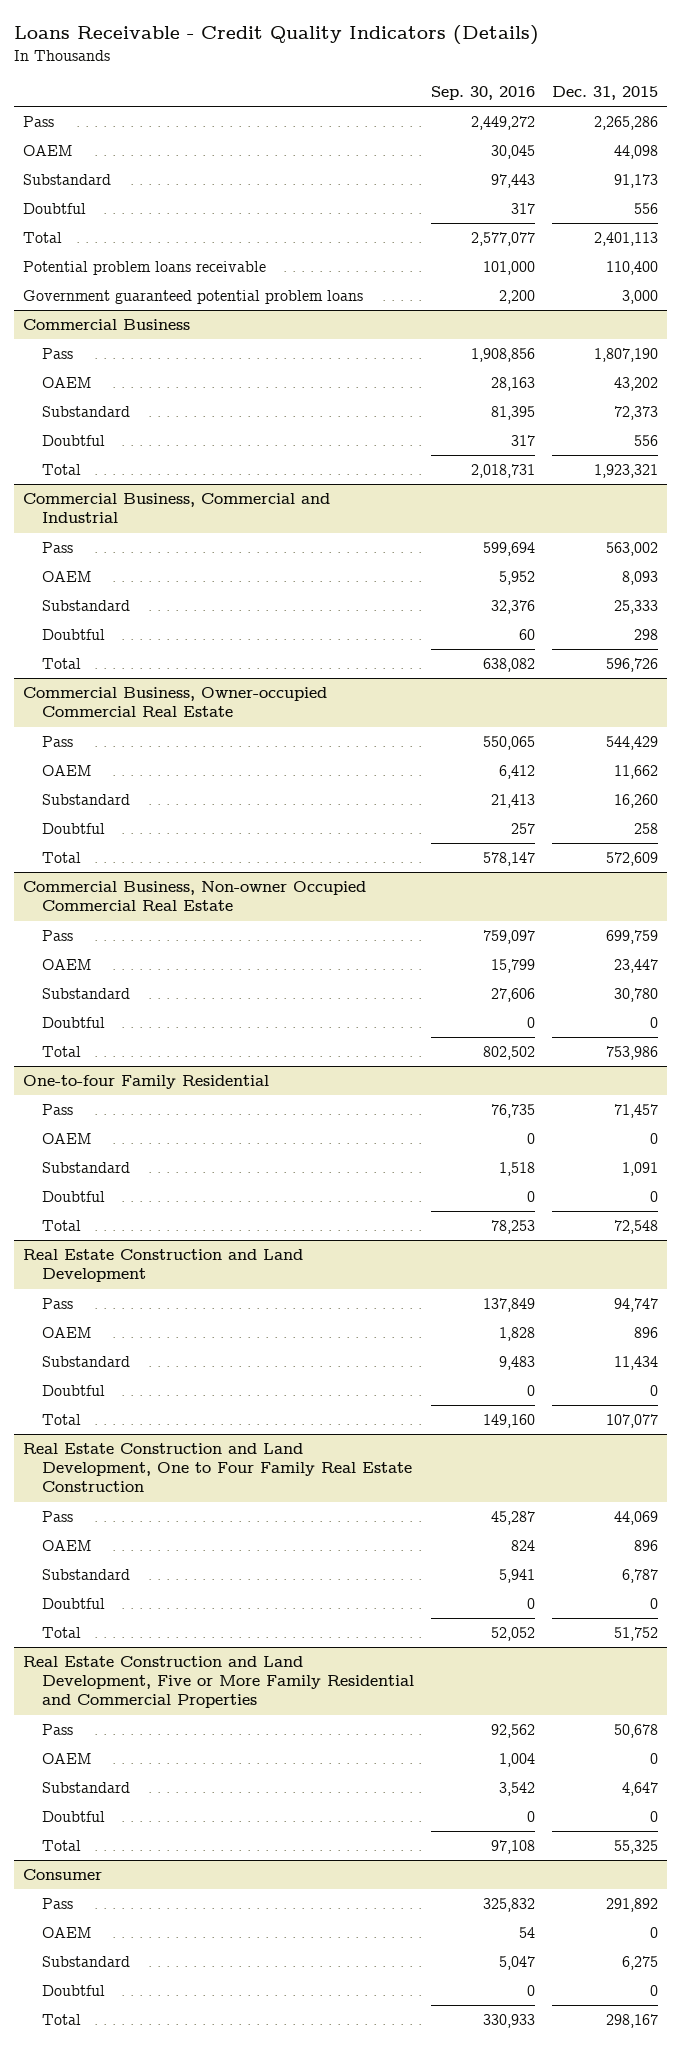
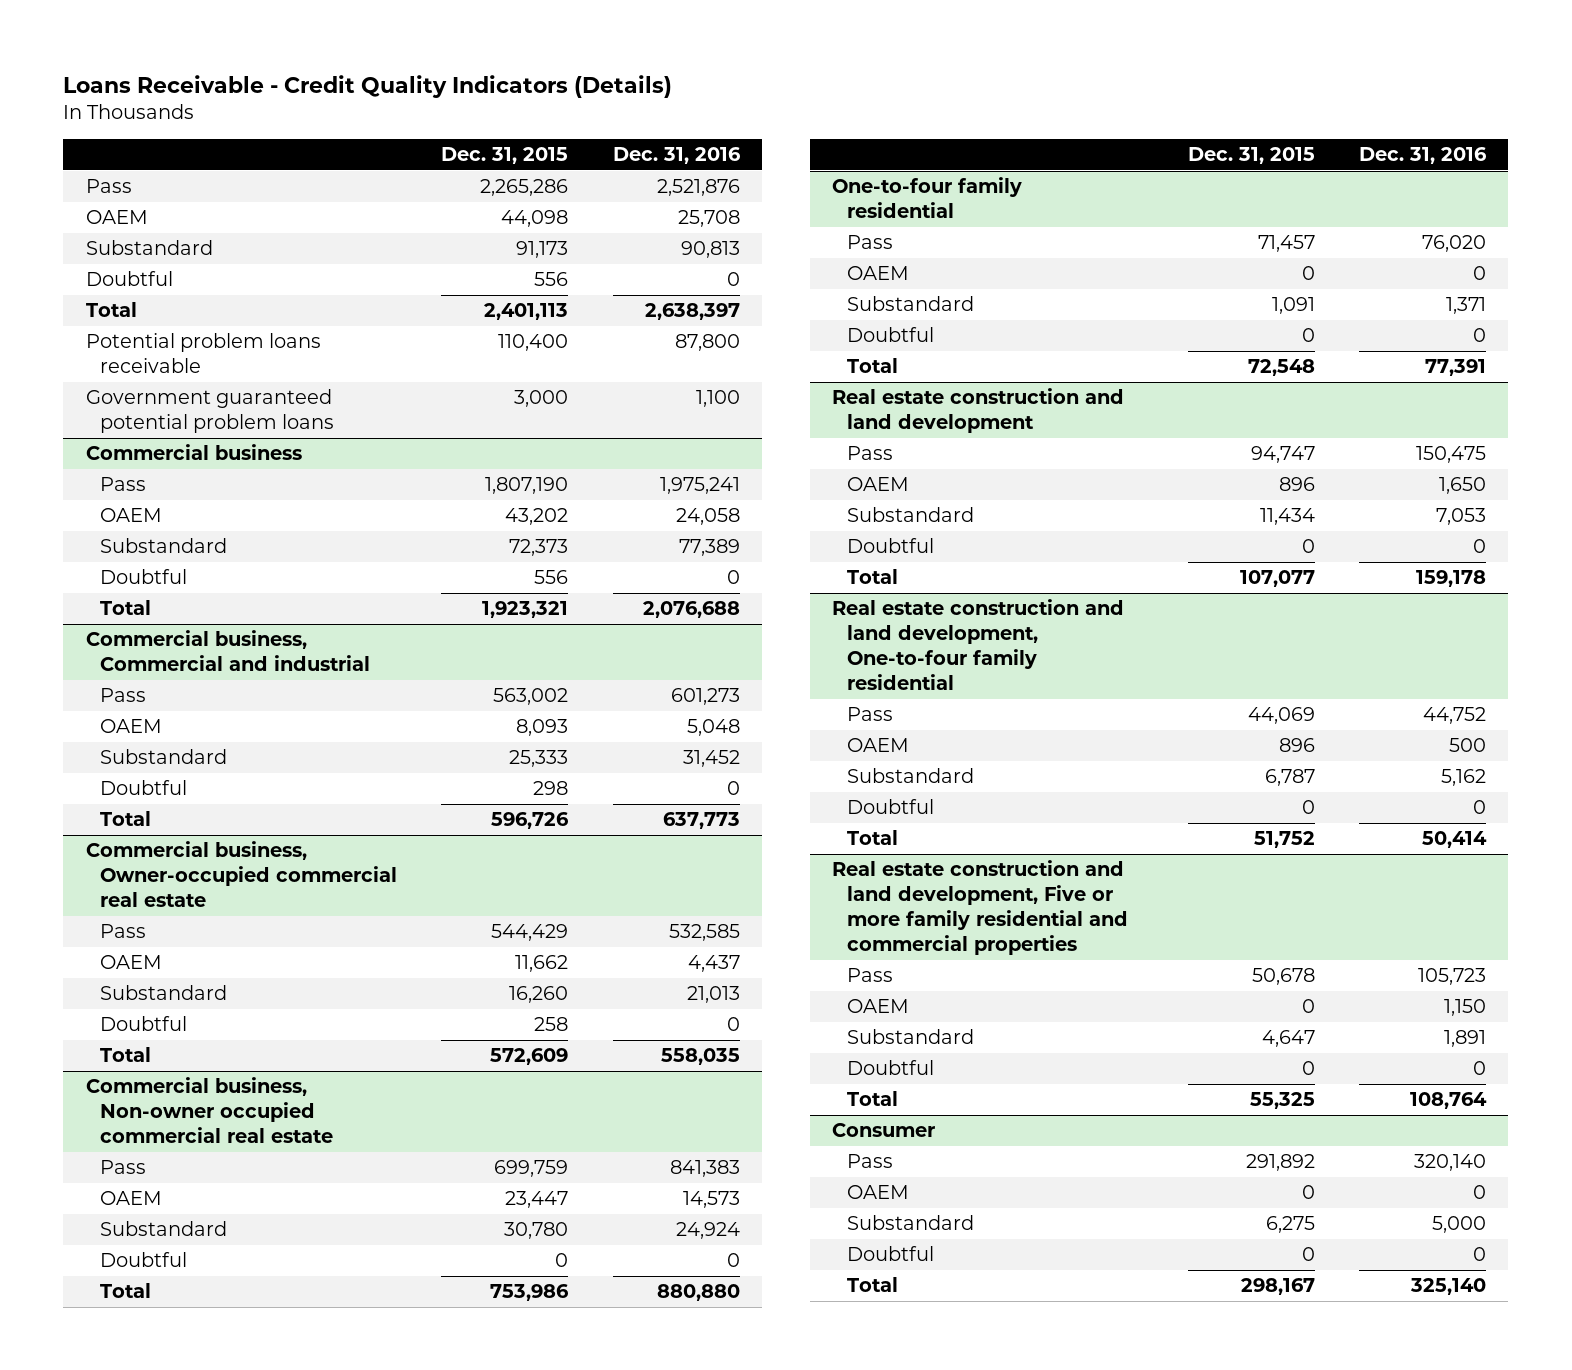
- | Sep. 30, 2016 | Dec. 31, 2015
+ | Dec. 31, 2015 | Dec. 31, 2016
- Commercial Business
+ Commercial business
- Commercial Business, Commercial and Industrial
+ Commercial business, Commercial and industrial
- Commercial Business, Owner-occupied Commercial Real Estate
+ Commercial business, Owner-occupied commercial real estate
- Commercial Business, Non-owner Occupied Commercial Real Estate
+ Commercial business, Non-owner occupied commercial real estate
- One-to-four Family Residential
+ One-to-four family residential
- Real Estate Construction and Land Development
+ Real estate construction and land development
- Real Estate Construction and Land Development, One to Four Family Real Estate Construction
+ Real estate construction and land development, One-to-four family residential
- Real Estate Construction and Land Development, Five or More Family Residential and Commercial Properties
+ Real estate construction and land development, Five or more family residential and commercial properties

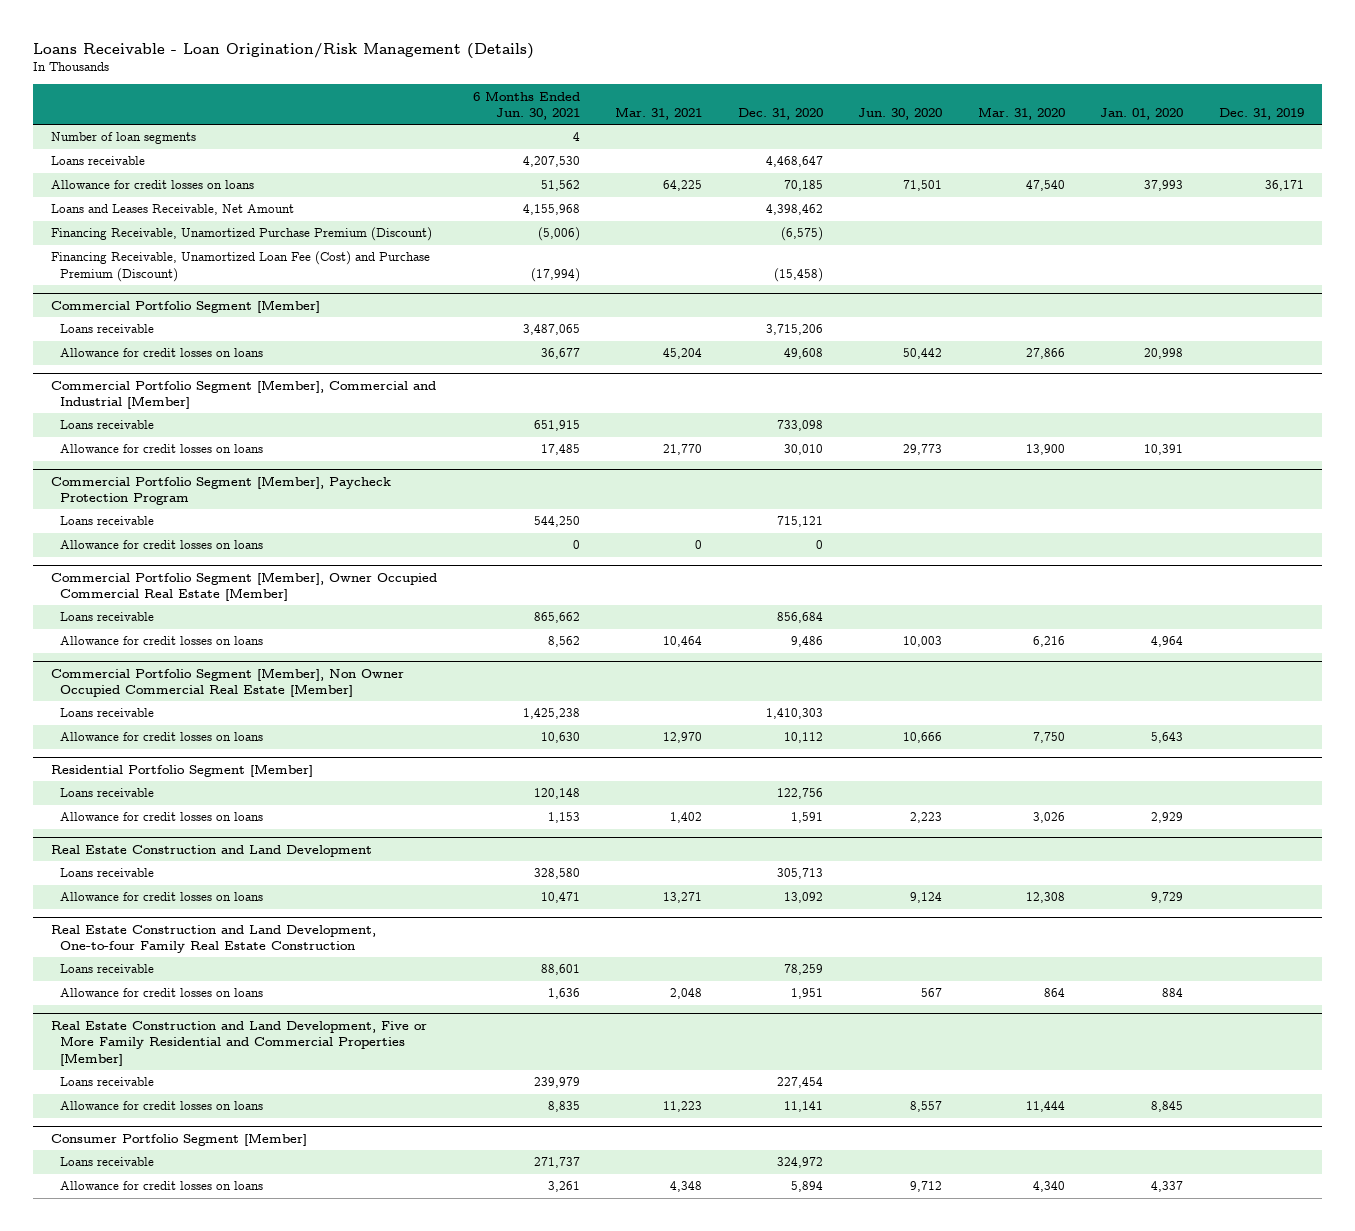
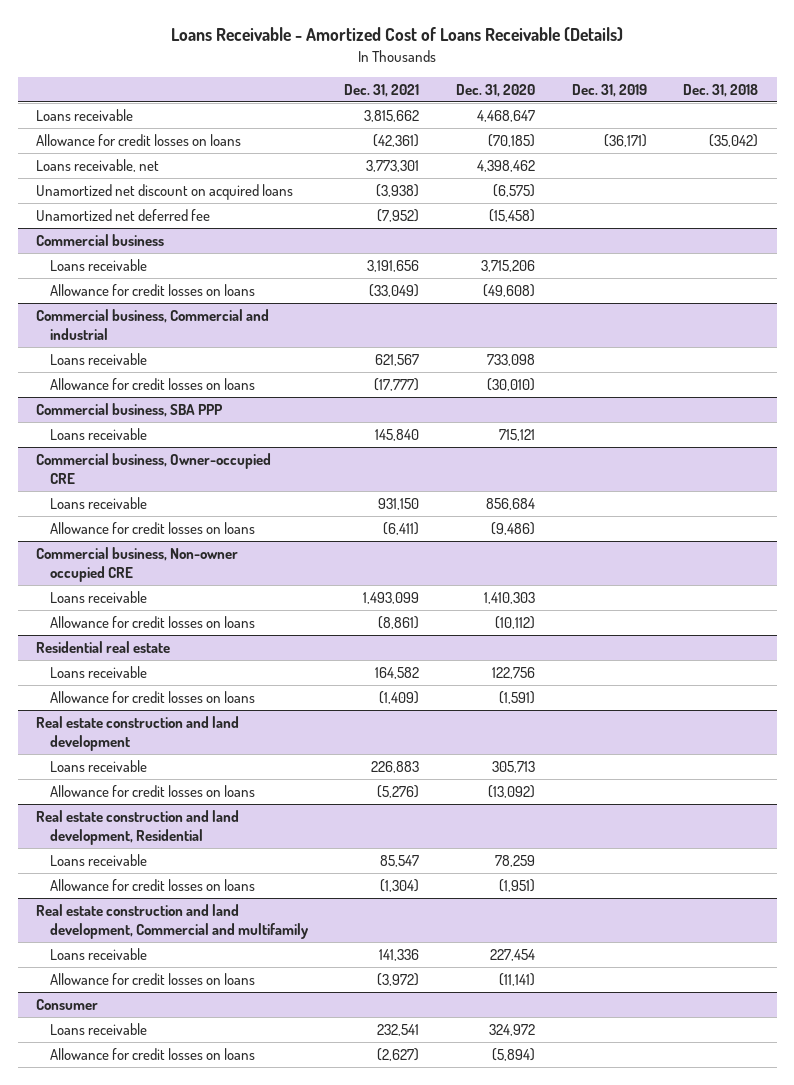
- Loans Receivable - Loan Origination/Risk Management (Details)
+ Loans Receivable - Amortized Cost of Loans Receivable (Details)
- | 6 Months Ended Jun. 30, 2021 | Mar. 31, 2021 | Dec. 31, 2020 | Jun. 30, 2020 | Mar. 31, 2020 | Jan. 01, 2020 | Dec. 31, 2019
+ | Dec. 31, 2021 | Dec. 31, 2020 | Dec. 31, 2019 | Dec. 31, 2018
- Number of loan segments | 4 | | | | | |
- Allowance for credit losses on loans | 51,562 | 64,225 | 70,185 | 71,501 | 47,540 | 37,993 | 36,171
- Loans and Leases Receivable, Net Amount | 4,155,968 | | 4,398,462 | | | |
- Financing Receivable, Unamortized Purchase Premium (Discount) | (5,006) | | (6,575) | | | |
- Financing Receivable, Unamortized Loan Fee (Cost) and Purchase Premium (Discount) | (17,994) | | (15,458) | | | |
- Commercial Portfolio Segment [Member]
+ Allowance for credit losses on loans | (42,361) | (70,185) | (36,171) | (35,042)
+ Loans receivable, net | 3,773,301 | 4,398,462 | |
+ Unamortized net discount on acquired loans | (3,938) | (6,575) | |
+ Unamortized net deferred fee | (7,952) | (15,458) | |
+ Commercial business
- Allowance for credit losses on loans | 36,677 | 45,204 | 49,608 | 50,442 | 27,866 | 20,998 |
- Commercial Portfolio Segment [Member], Commercial and Industrial [Member]
+ Allowance for credit losses on loans | (33,049) | (49,608) | |
+ Commercial business, Commercial and industrial
- Allowance for credit losses on loans | 17,485 | 21,770 | 30,010 | 29,773 | 13,900 | 10,391 |
- Commercial Portfolio Segment [Member], Paycheck Protection Program
+ Allowance for credit losses on loans | (17,777) | (30,010) | |
+ Commercial business, SBA PPP
- Allowance for credit losses on loans | 0 | 0 | 0 | | | |
- Commercial Portfolio Segment [Member], Owner Occupied Commercial Real Estate [Member]
+ Commercial business, Owner-occupied CRE
- Allowance for credit losses on loans | 8,562 | 10,464 | 9,486 | 10,003 | 6,216 | 4,964 |
- Commercial Portfolio Segment [Member], Non Owner Occupied Commercial Real Estate [Member]
+ Allowance for credit losses on loans | (6,411) | (9,486) | |
+ Commercial business, Non-owner occupied CRE
- Allowance for credit losses on loans | 10,630 | 12,970 | 10,112 | 10,666 | 7,750 | 5,643 |
- Residential Portfolio Segment [Member]
+ Allowance for credit losses on loans | (8,861) | (10,112) | |
+ Residential real estate
- Allowance for credit losses on loans | 1,153 | 1,402 | 1,591 | 2,223 | 3,026 | 2,929 |
- Real Estate Construction and Land Development
+ Allowance for credit losses on loans | (1,409) | (1,591) | |
+ Real estate construction and land development
- Allowance for credit losses on loans | 10,471 | 13,271 | 13,092 | 9,124 | 12,308 | 9,729 |
- Real Estate Construction and Land Development, One-to-four Family Real Estate Construction
+ Allowance for credit losses on loans | (5,276) | (13,092) | |
+ Real estate construction and land development, Residential
- Allowance for credit losses on loans | 1,636 | 2,048 | 1,951 | 567 | 864 | 884 |
- Real Estate Construction and Land Development, Five or More Family Residential and Commercial Properties [Member]
+ Allowance for credit losses on loans | (1,304) | (1,951) | |
+ Real estate construction and land development, Commercial and multifamily
- Allowance for credit losses on loans | 8,835 | 11,223 | 11,141 | 8,557 | 11,444 | 8,845 |
- Consumer Portfolio Segment [Member]
+ Allowance for credit losses on loans | (3,972) | (11,141) | |
+ Consumer
- Allowance for credit losses on loans | 3,261 | 4,348 | 5,894 | 9,712 | 4,340 | 4,337 |
+ Allowance for credit losses on loans | (2,627) | (5,894) | |

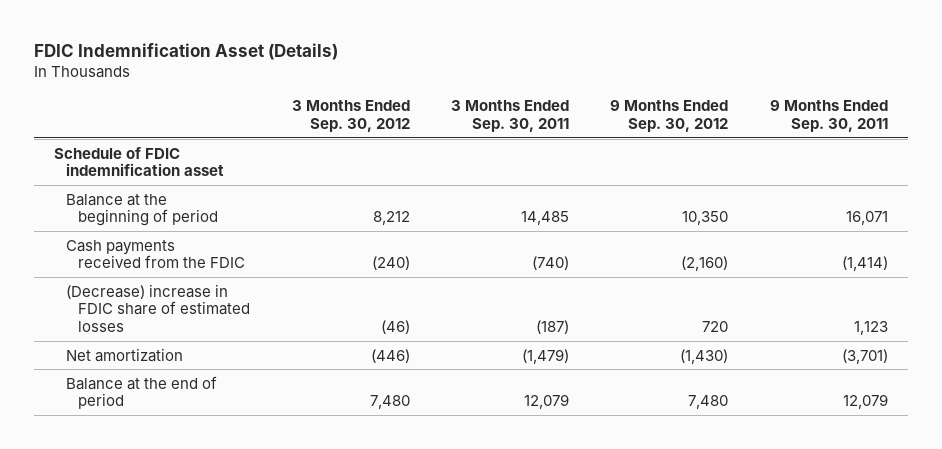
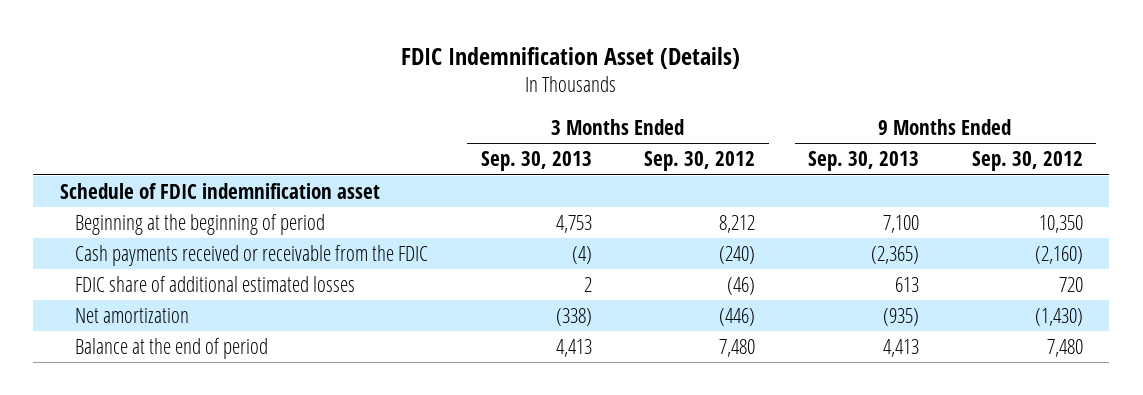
- | 3 Months Ended Sep. 30, 2012 | 3 Months Ended Sep. 30, 2011 | 9 Months Ended Sep. 30, 2012 | 9 Months Ended Sep. 30, 2011
+ | 3 Months Ended Sep. 30, 2013 | 3 Months Ended Sep. 30, 2012 | 9 Months Ended Sep. 30, 2013 | 9 Months Ended Sep. 30, 2012
- Balance at the beginning of period | 8,212 | 14,485 | 10,350 | 16,071
- Cash payments received from the FDIC | (240) | (740) | (2,160) | (1,414)
- (Decrease) increase in FDIC share of estimated losses | (46) | (187) | 720 | 1,123
+ Beginning at the beginning of period | 4,753 | 8,212 | 7,100 | 10,350
+ Cash payments received or receivable from the FDIC | (4) | (240) | (2,365) | (2,160)
+ FDIC share of additional estimated losses | 2 | (46) | 613 | 720

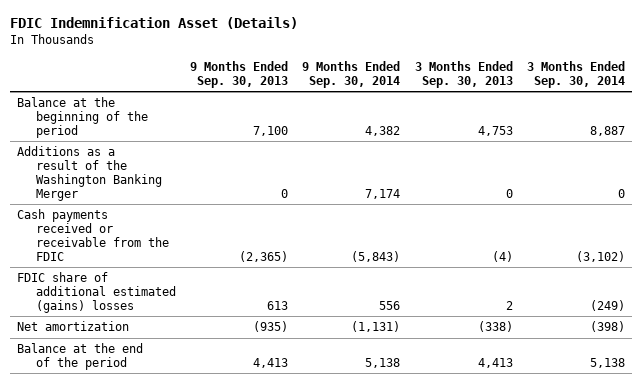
- | 3 Months Ended Sep. 30, 2013 | 3 Months Ended Sep. 30, 2012 | 9 Months Ended Sep. 30, 2013 | 9 Months Ended Sep. 30, 2012
+ | 9 Months Ended Sep. 30, 2013 | 9 Months Ended Sep. 30, 2014 | 3 Months Ended Sep. 30, 2013 | 3 Months Ended Sep. 30, 2014
- Schedule of FDIC indemnification asset
- Beginning at the beginning of period | 4,753 | 8,212 | 7,100 | 10,350
+ Balance at the beginning of the period | 7,100 | 4,382 | 4,753 | 8,887
+ Additions as a result of the Washington Banking Merger | 0 | 7,174 | 0 | 0
- FDIC share of additional estimated losses | 2 | (46) | 613 | 720
+ FDIC share of additional estimated (gains) losses | 613 | 556 | 2 | (249)
- Balance at the end of period | 4,413 | 7,480 | 4,413 | 7,480
+ Balance at the end of the period | 4,413 | 5,138 | 4,413 | 5,138

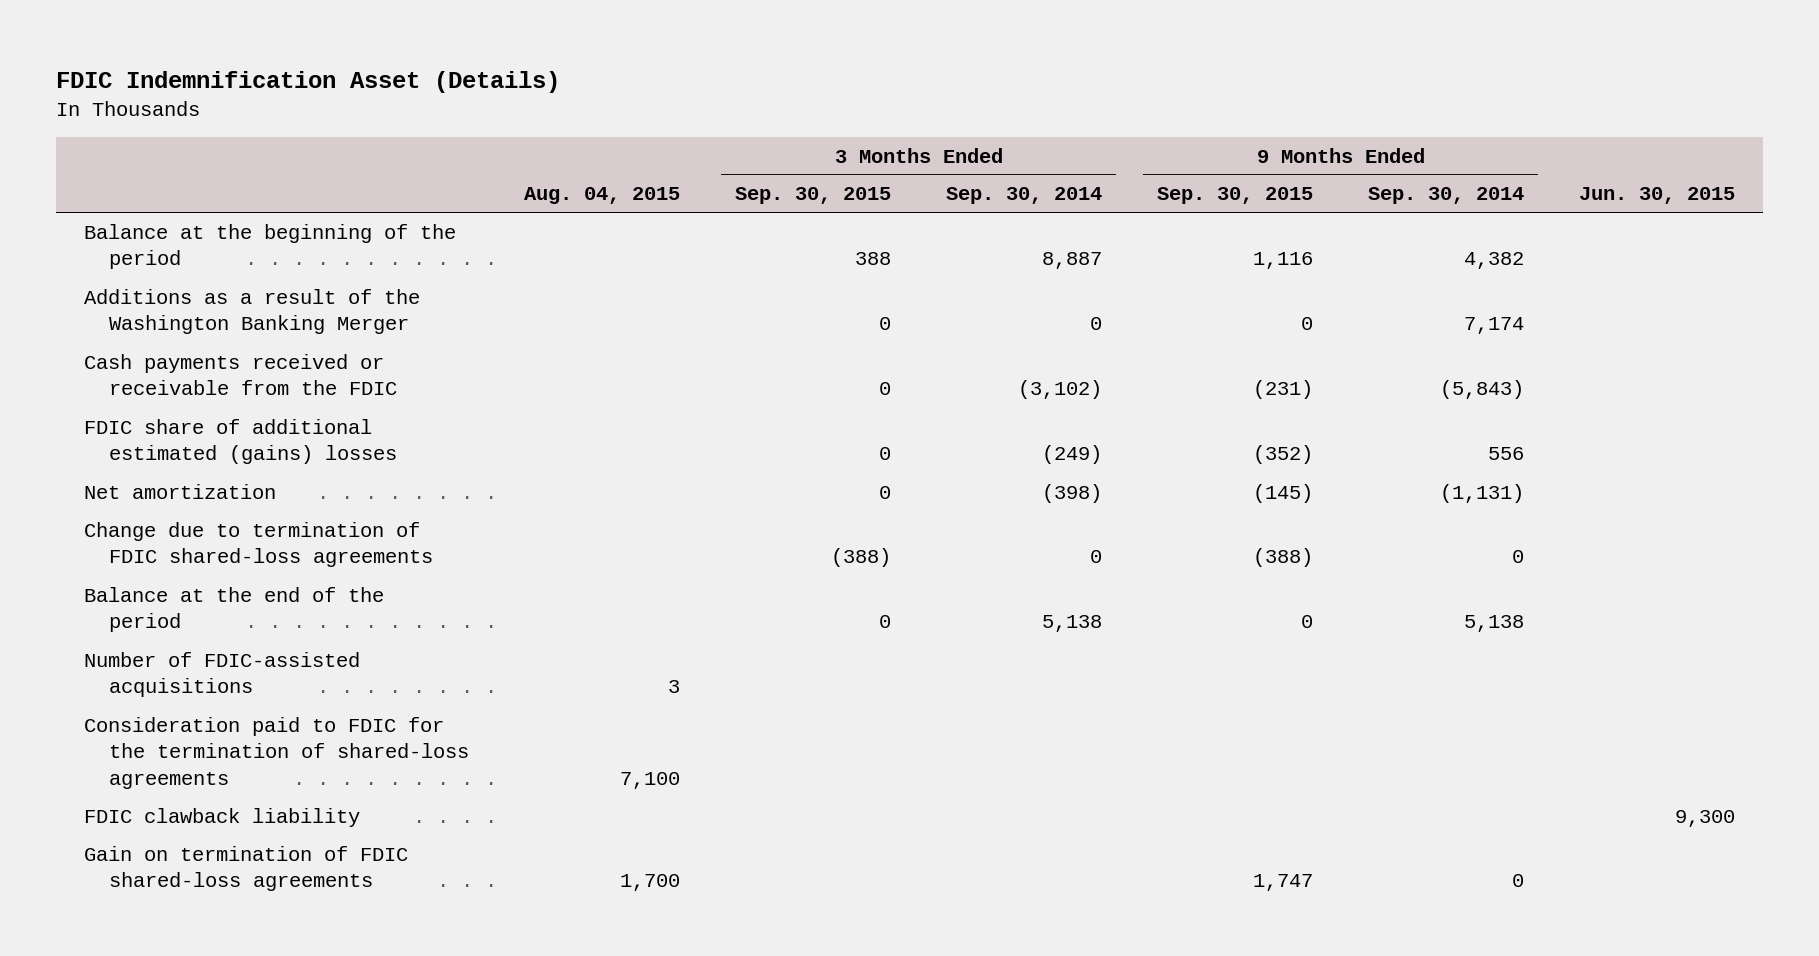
- | 9 Months Ended Sep. 30, 2013 | 9 Months Ended Sep. 30, 2014 | 3 Months Ended Sep. 30, 2013 | 3 Months Ended Sep. 30, 2014
+ | Aug. 04, 2015 | 3 Months Ended Sep. 30, 2015 | 3 Months Ended Sep. 30, 2014 | 9 Months Ended Sep. 30, 2015 | 9 Months Ended Sep. 30, 2014 | Jun. 30, 2015
+ Change due to termination of FDIC shared-loss agreements | | (388) | 0 | (388) | 0 |
+ Number of FDIC-assisted acquisitions | 3 | | | | |
+ Consideration paid to FDIC for the termination of shared-loss agreements | 7,100 | | | | |
+ FDIC clawback liability | | | | | | 9,300
+ Gain on termination of FDIC shared-loss agreements | 1,700 | | | 1,747 | 0 |

